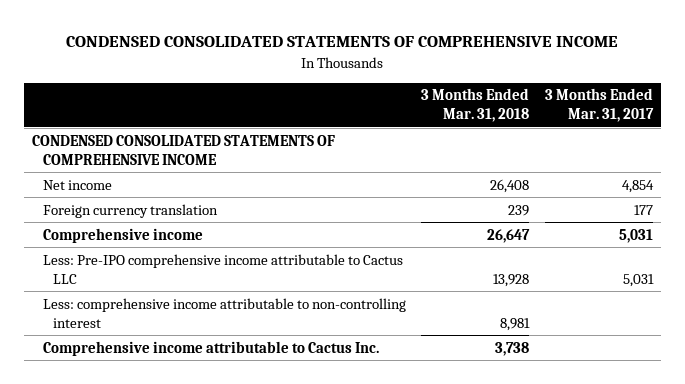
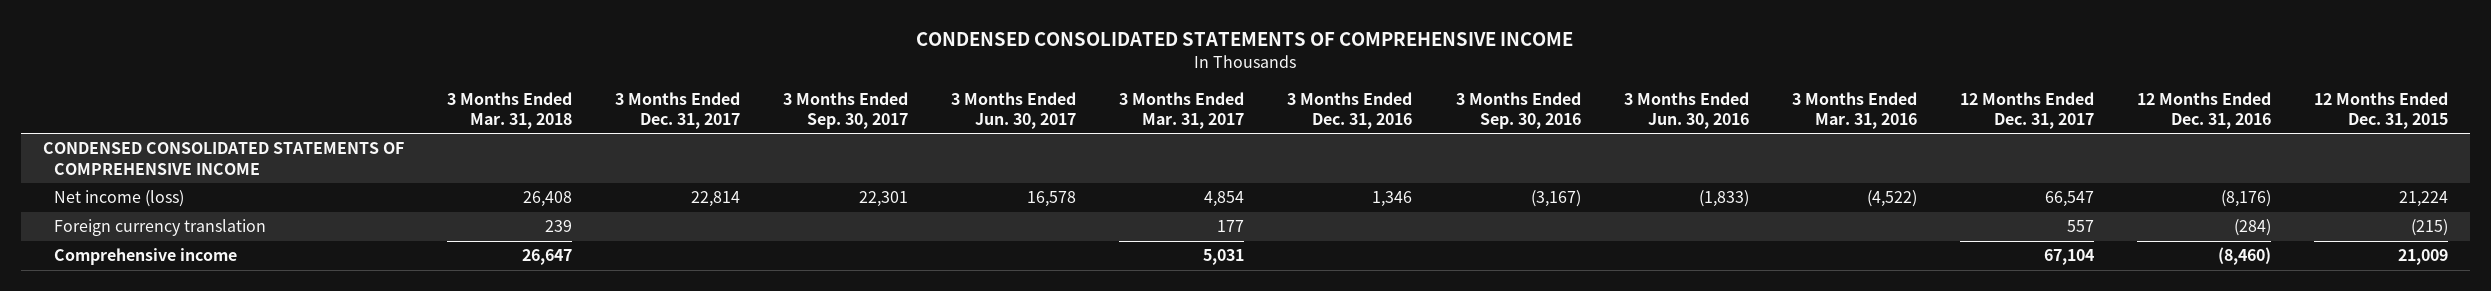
- | 3 Months Ended Mar. 31, 2018 | 3 Months Ended Mar. 31, 2017
+ | 3 Months Ended Mar. 31, 2018 | 3 Months Ended Dec. 31, 2017 | 3 Months Ended Sep. 30, 2017 | 3 Months Ended Jun. 30, 2017 | 3 Months Ended Mar. 31, 2017 | 3 Months Ended Dec. 31, 2016 | 3 Months Ended Sep. 30, 2016 | 3 Months Ended Jun. 30, 2016 | 3 Months Ended Mar. 31, 2016 | 12 Months Ended Dec. 31, 2017 | 12 Months Ended Dec. 31, 2016 | 12 Months Ended Dec. 31, 2015
- Net income | 26,408 | 4,854
+ Net income (loss) | 26,408 | 22,814 | 22,301 | 16,578 | 4,854 | 1,346 | (3,167) | (1,833) | (4,522) | 66,547 | (8,176) | 21,224
- Less: Pre-IPO comprehensive income attributable to Cactus LLC | 13,928 | 5,031
- Less: comprehensive income attributable to non-controlling interest | 8,981 |
- Comprehensive income attributable to Cactus Inc. | 3,738 |

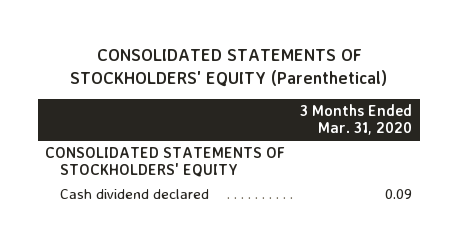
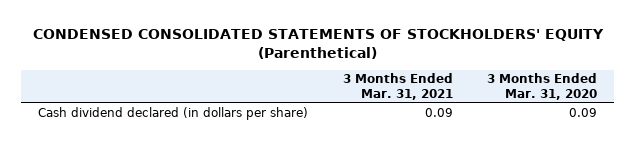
- CONSOLIDATED STATEMENTS OF STOCKHOLDERS' EQUITY (Parenthetical)
+ CONDENSED CONSOLIDATED STATEMENTS OF STOCKHOLDERS' EQUITY (Parenthetical)
- | 3 Months Ended Mar. 31, 2020
+ | 3 Months Ended Mar. 31, 2021 | 3 Months Ended Mar. 31, 2020
- CONSOLIDATED STATEMENTS OF STOCKHOLDERS' EQUITY
- Cash dividend declared | 0.09
+ Cash dividend declared (in dollars per share) | 0.09 | 0.09

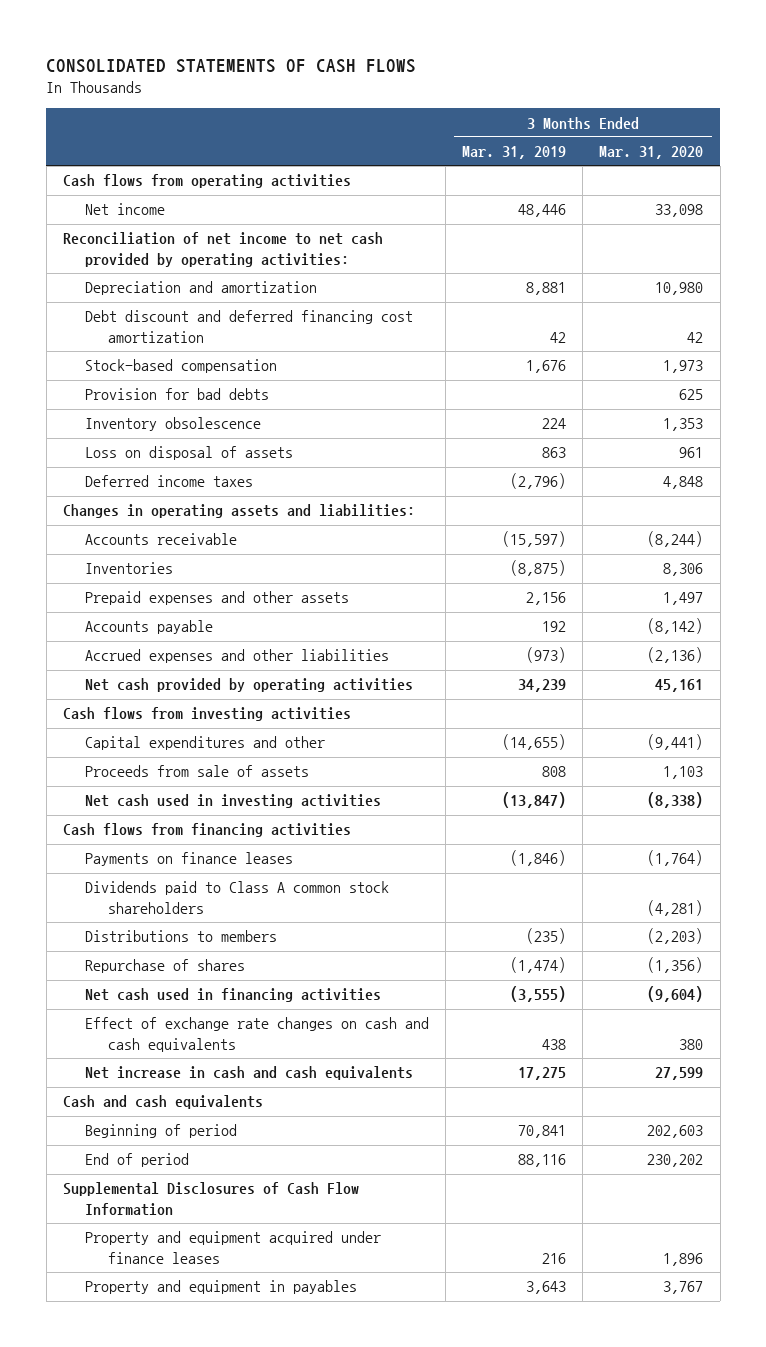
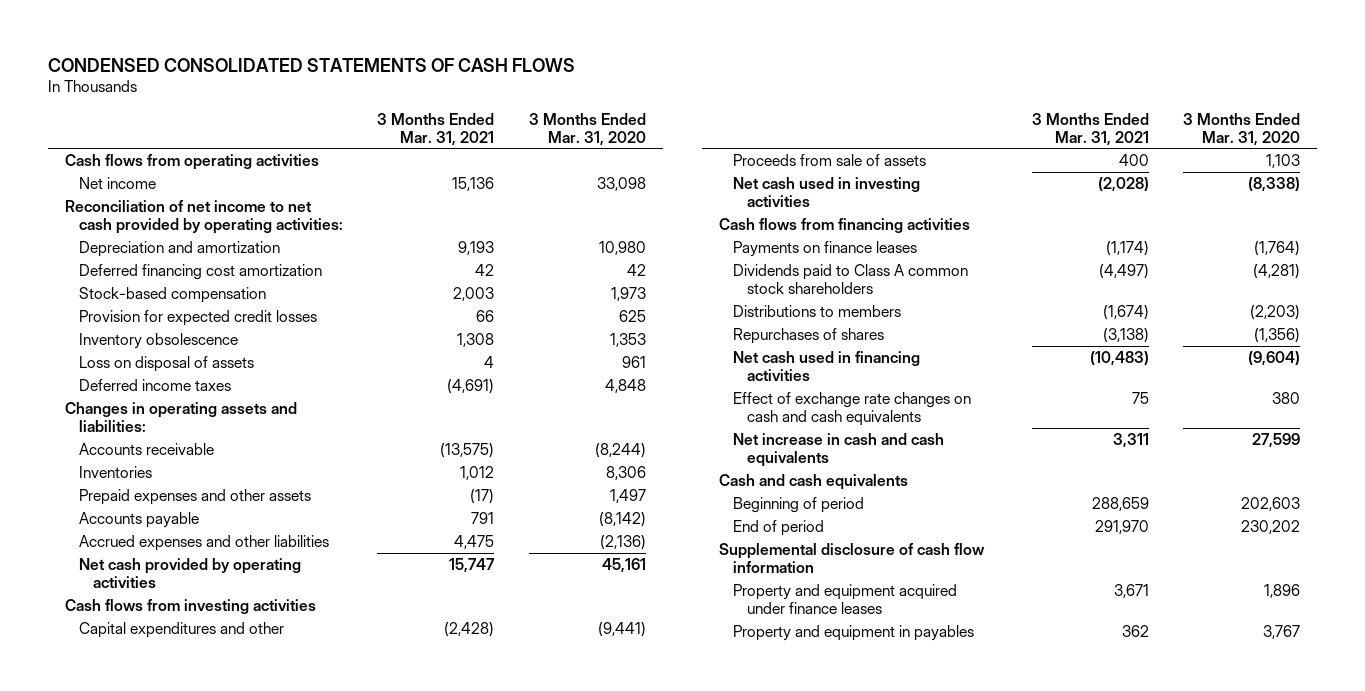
- CONSOLIDATED STATEMENTS OF CASH FLOWS
+ CONDENSED CONSOLIDATED STATEMENTS OF CASH FLOWS
- | 3 Months Ended Mar. 31, 2019 | 3 Months Ended Mar. 31, 2020
+ | 3 Months Ended Mar. 31, 2021 | 3 Months Ended Mar. 31, 2020
- Debt discount and deferred financing cost amortization | 42 | 42
+ Deferred financing cost amortization | 42 | 42
- Provision for bad debts | | 625
+ Provision for expected credit losses | 66 | 625
- Repurchase of shares | (1,474) | (1,356)
+ Repurchases of shares | (3,138) | (1,356)
- Supplemental Disclosures of Cash Flow Information
+ Supplemental disclosure of cash flow information

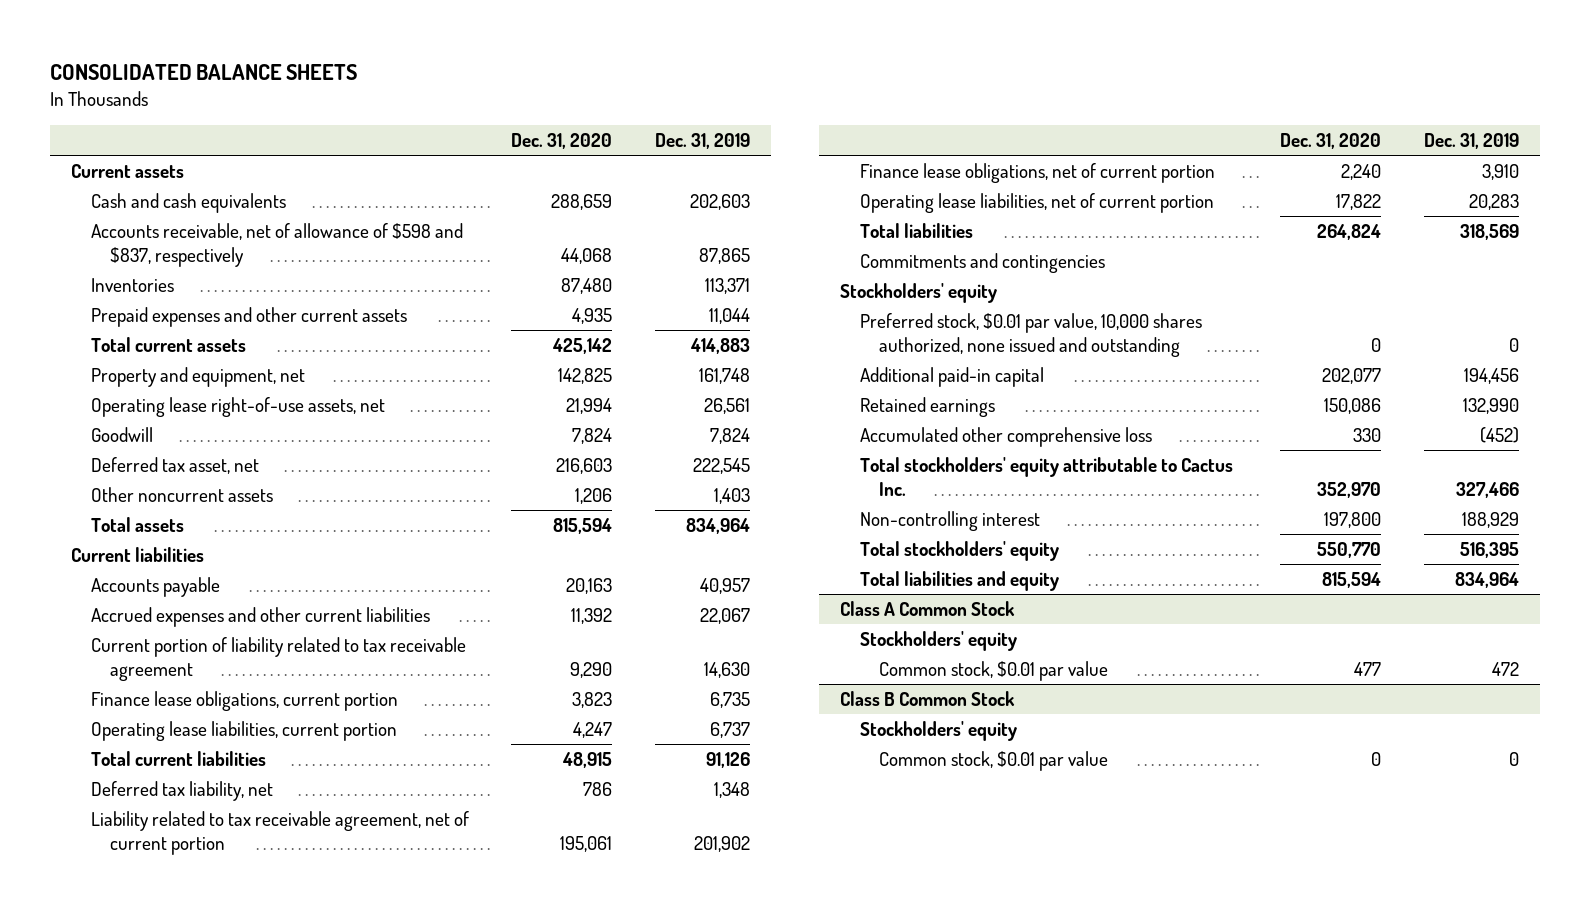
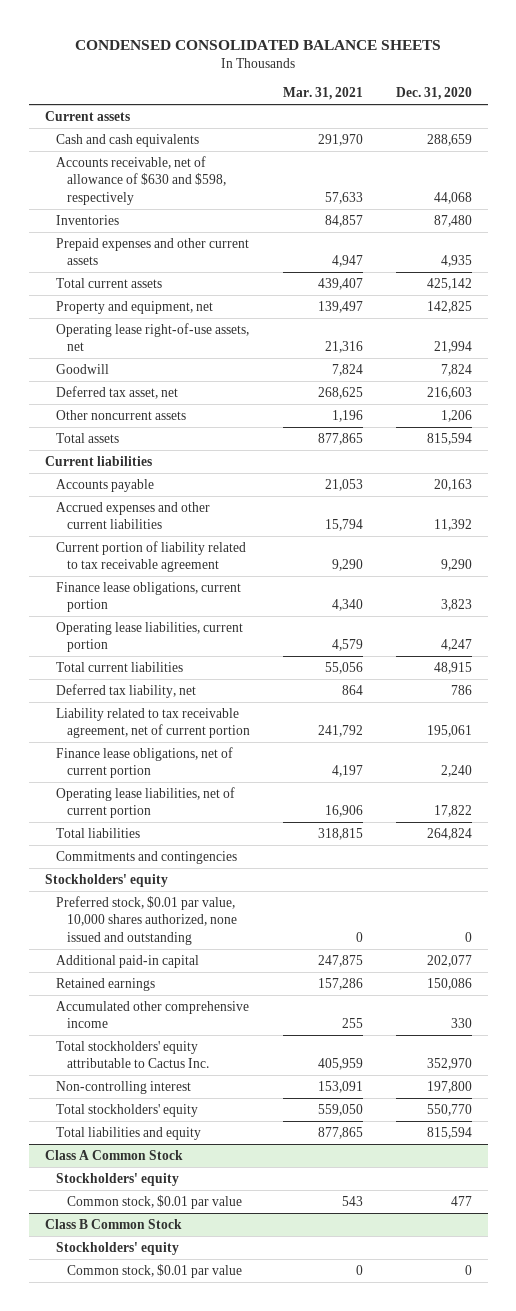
- CONSOLIDATED BALANCE SHEETS
+ CONDENSED CONSOLIDATED BALANCE SHEETS
- | Dec. 31, 2020 | Dec. 31, 2019
+ | Mar. 31, 2021 | Dec. 31, 2020
- Accounts receivable, net of allowance of $598 and $837, respectively | 44,068 | 87,865
+ Accounts receivable, net of allowance of $630 and $598, respectively | 57,633 | 44,068
- Accumulated other comprehensive loss | 330 | (452)
+ Accumulated other comprehensive income | 255 | 330

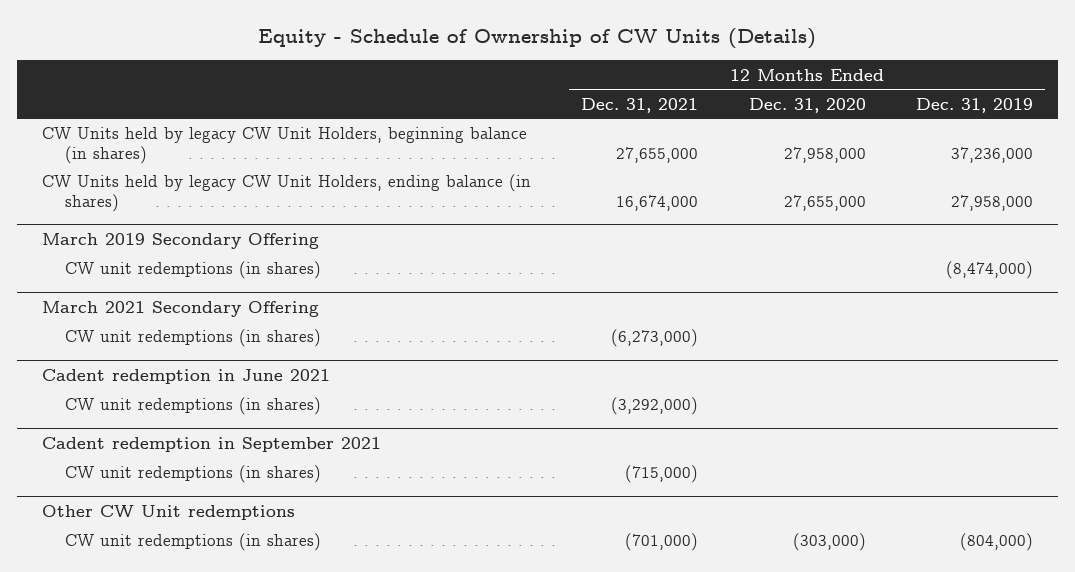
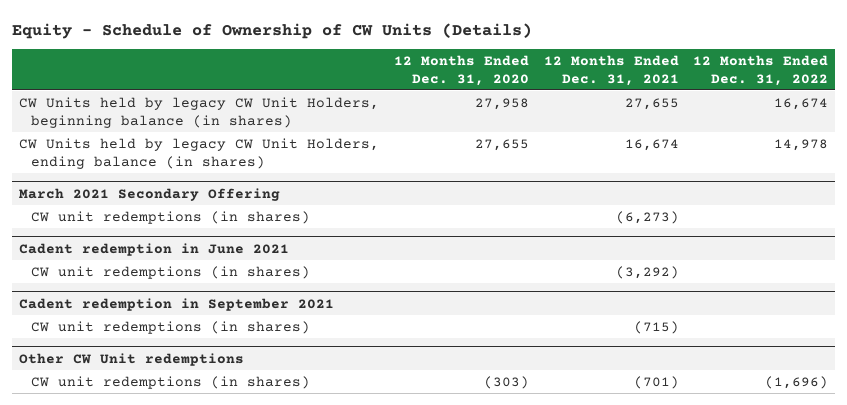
- | 12 Months Ended Dec. 31, 2021 | 12 Months Ended Dec. 31, 2020 | 12 Months Ended Dec. 31, 2019
+ | 12 Months Ended Dec. 31, 2020 | 12 Months Ended Dec. 31, 2021 | 12 Months Ended Dec. 31, 2022
- CW Units held by legacy CW Unit Holders, beginning balance (in shares) | 27,655,000 | 27,958,000 | 37,236,000
- CW Units held by legacy CW Unit Holders, ending balance (in shares) | 16,674,000 | 27,655,000 | 27,958,000
- March 2019 Secondary Offering
- CW unit redemptions (in shares) | | | (8,474,000)
+ CW Units held by legacy CW Unit Holders, beginning balance (in shares) | 27,958 | 27,655 | 16,674
+ CW Units held by legacy CW Unit Holders, ending balance (in shares) | 27,655 | 16,674 | 14,978
@ March 2021 Secondary Offering
- CW unit redemptions (in shares) | (6,273,000) | |
+ CW unit redemptions (in shares) | | (6,273) |
@ Cadent redemption in June 2021
- CW unit redemptions (in shares) | (3,292,000) | |
+ CW unit redemptions (in shares) | | (3,292) |
@ Cadent redemption in September 2021
- CW unit redemptions (in shares) | (715,000) | |
+ CW unit redemptions (in shares) | | (715) |
@ Other CW Unit redemptions
- CW unit redemptions (in shares) | (701,000) | (303,000) | (804,000)
+ CW unit redemptions (in shares) | (303) | (701) | (1,696)

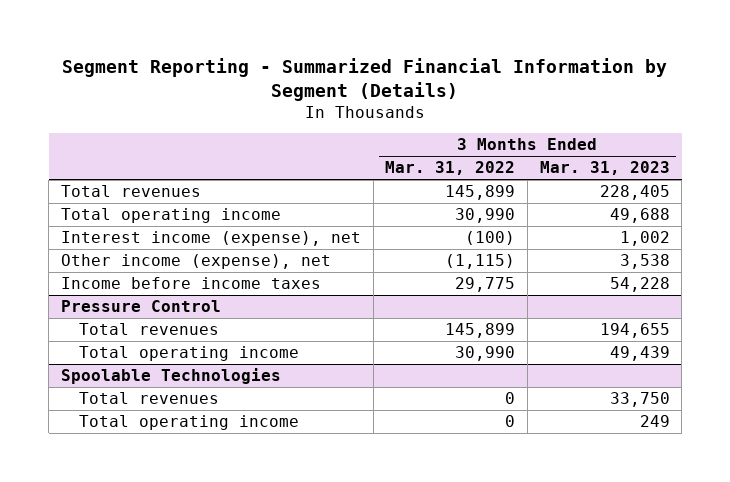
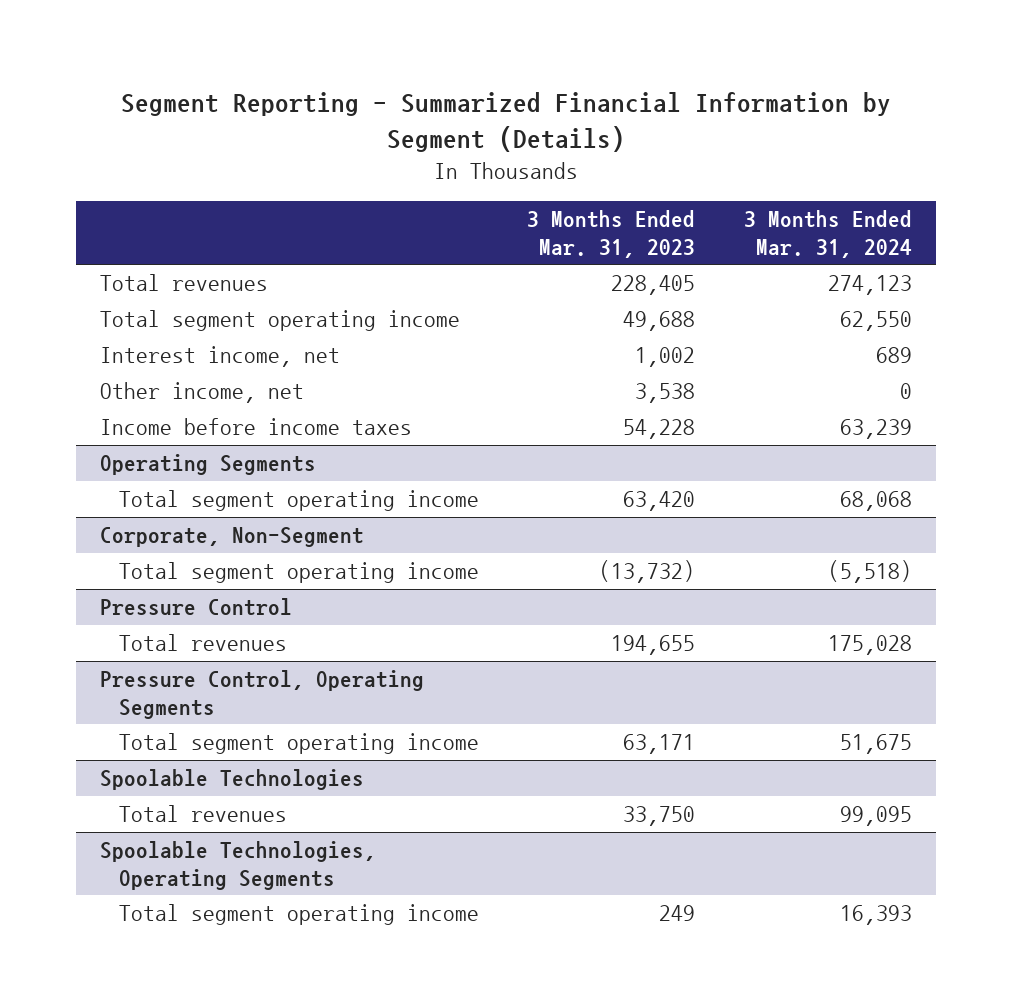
- | 3 Months Ended Mar. 31, 2022 | 3 Months Ended Mar. 31, 2023
+ | 3 Months Ended Mar. 31, 2023 | 3 Months Ended Mar. 31, 2024
- Total operating income | 30,990 | 49,688
- Interest income (expense), net | (100) | 1,002
- Other income (expense), net | (1,115) | 3,538
+ Total segment operating income | 49,688 | 62,550
+ Interest income, net | 1,002 | 689
+ Other income, net | 3,538 | 0
+ Operating Segments
+ Total segment operating income | 63,420 | 68,068
+ Corporate, Non-Segment
+ Total segment operating income | (13,732) | (5,518)
@ Pressure Control
- Total operating income | 30,990 | 49,439
+ Pressure Control, Operating Segments
+ Total segment operating income | 63,171 | 51,675
@ Spoolable Technologies
- Total operating income | 0 | 249
+ Spoolable Technologies, Operating Segments
+ Total segment operating income | 249 | 16,393

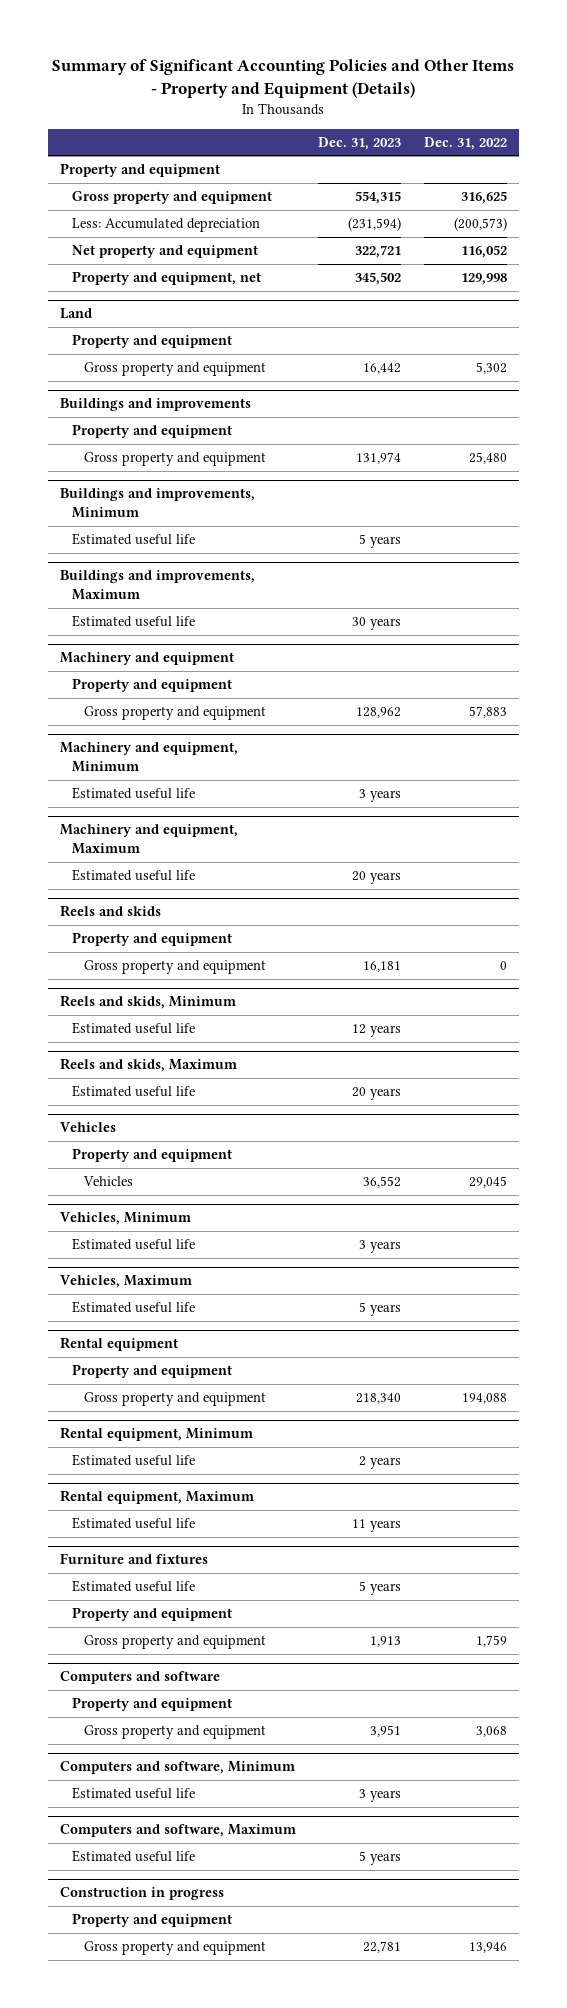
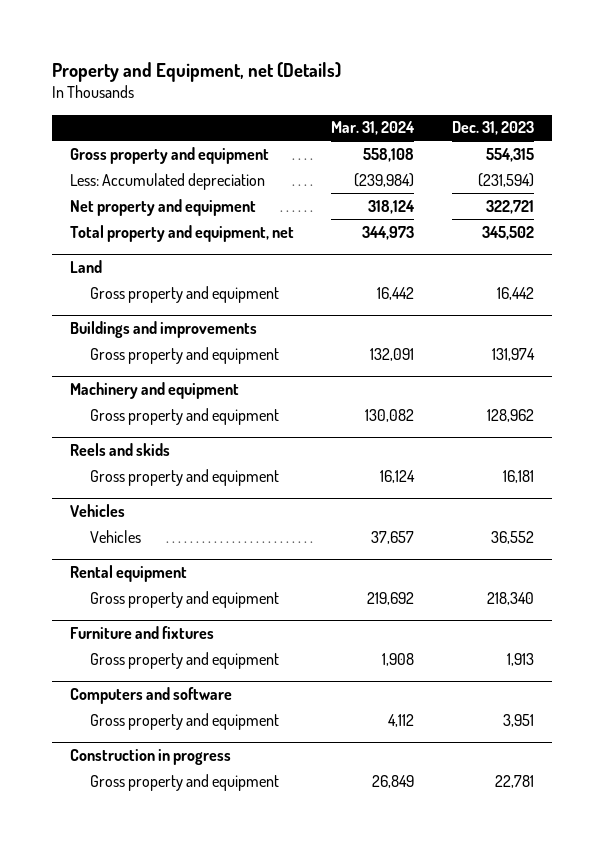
- Summary of Significant Accounting Policies and Other Items - Property and Equipment (Details)
+ Property and Equipment, net (Details)
- | Dec. 31, 2023 | Dec. 31, 2022
+ | Mar. 31, 2024 | Dec. 31, 2023
- Property and equipment
- Property and equipment, net | 345,502 | 129,998
+ Total property and equipment, net | 344,973 | 345,502
@ Land
- Property and equipment
@ Buildings and improvements
- Property and equipment
- Buildings and improvements, Minimum
- Estimated useful life | 5 years |
- Buildings and improvements, Maximum
- Estimated useful life | 30 years |
@ Machinery and equipment
- Property and equipment
- Machinery and equipment, Minimum
- Estimated useful life | 3 years |
- Machinery and equipment, Maximum
- Estimated useful life | 20 years |
@ Reels and skids
- Property and equipment
- Reels and skids, Minimum
- Estimated useful life | 12 years |
- Reels and skids, Maximum
- Estimated useful life | 20 years |
@ Vehicles
- Property and equipment
- Vehicles, Minimum
- Estimated useful life | 3 years |
- Vehicles, Maximum
- Estimated useful life | 5 years |
@ Rental equipment
- Property and equipment
- Rental equipment, Minimum
- Estimated useful life | 2 years |
- Rental equipment, Maximum
- Estimated useful life | 11 years |
@ Furniture and fixtures
- Estimated useful life | 5 years |
- Property and equipment
@ Computers and software
- Property and equipment
- Computers and software, Minimum
- Estimated useful life | 3 years |
- Computers and software, Maximum
- Estimated useful life | 5 years |
@ Construction in progress
- Property and equipment

